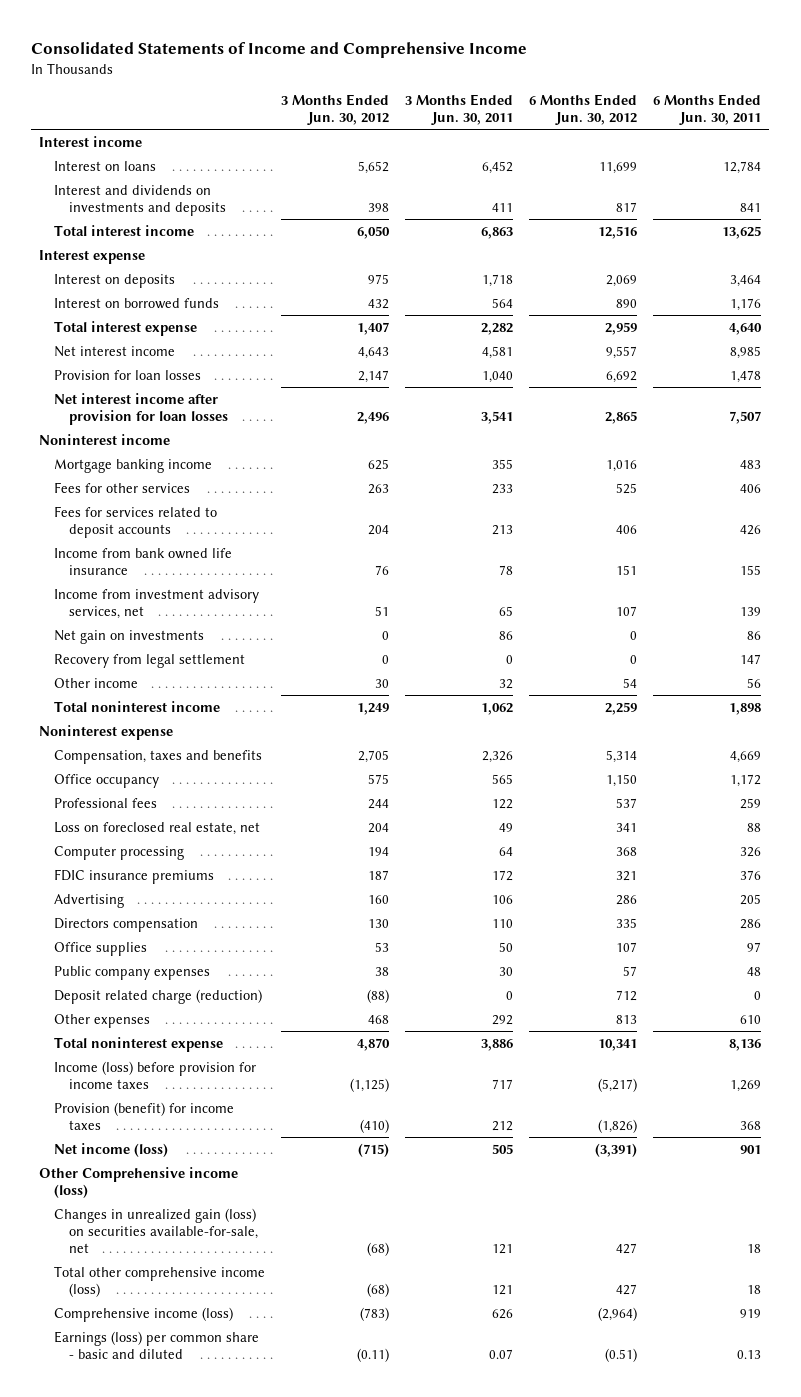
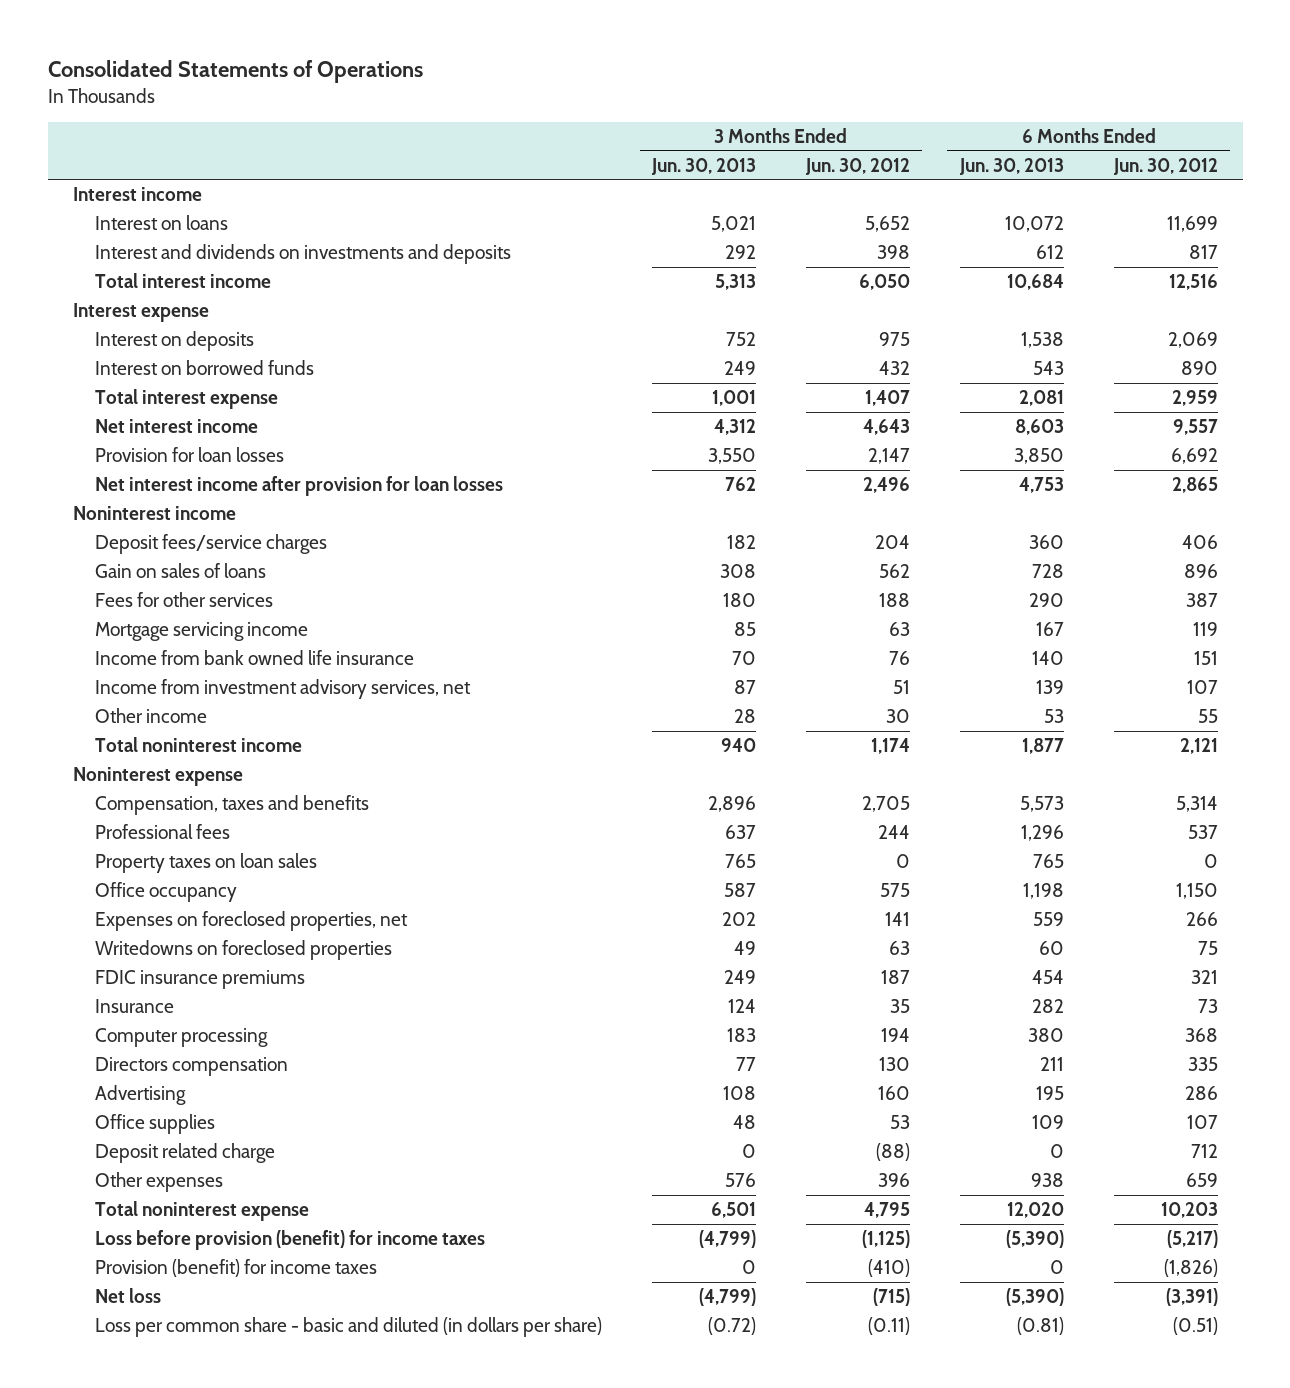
- Consolidated Statements of Income and Comprehensive Income
+ Consolidated Statements of Operations
- | 3 Months Ended Jun. 30, 2012 | 3 Months Ended Jun. 30, 2011 | 6 Months Ended Jun. 30, 2012 | 6 Months Ended Jun. 30, 2011
+ | 3 Months Ended Jun. 30, 2013 | 3 Months Ended Jun. 30, 2012 | 6 Months Ended Jun. 30, 2013 | 6 Months Ended Jun. 30, 2012
- Mortgage banking income | 625 | 355 | 1,016 | 483
- Fees for other services | 263 | 233 | 525 | 406
- Fees for services related to deposit accounts | 204 | 213 | 406 | 426
+ Deposit fees/service charges | 182 | 204 | 360 | 406
+ Gain on sales of loans | 308 | 562 | 728 | 896
+ Fees for other services | 180 | 188 | 290 | 387
+ Mortgage servicing income | 85 | 63 | 167 | 119
- Net gain on investments | 0 | 86 | 0 | 86
- Recovery from legal settlement | 0 | 0 | 0 | 147
- Other income | 30 | 32 | 54 | 56
- Total noninterest income | 1,249 | 1,062 | 2,259 | 1,898
+ Other income | 28 | 30 | 53 | 55
+ Total noninterest income | 940 | 1,174 | 1,877 | 2,121
- Loss on foreclosed real estate, net | 204 | 49 | 341 | 88
+ Property taxes on loan sales | 765 | 0 | 765 | 0
moved down: Office occupancy | 587 | 575 | 1,198 | 1,150
+ Expenses on foreclosed properties, net | 202 | 141 | 559 | 266
+ Writedowns on foreclosed properties | 49 | 63 | 60 | 75
+ Insurance | 124 | 35 | 282 | 73
moved down: Computer processing | 183 | 194 | 380 | 368
moved down: Advertising | 108 | 160 | 195 | 286
- Public company expenses | 38 | 30 | 57 | 48
- Deposit related charge (reduction) | (88) | 0 | 712 | 0
- Other expenses | 468 | 292 | 813 | 610
- Total noninterest expense | 4,870 | 3,886 | 10,341 | 8,136
- Income (loss) before provision for income taxes | (1,125) | 717 | (5,217) | 1,269
+ Deposit related charge | 0 | (88) | 0 | 712
+ Other expenses | 576 | 396 | 938 | 659
+ Total noninterest expense | 6,501 | 4,795 | 12,020 | 10,203
+ Loss before provision (benefit) for income taxes | (4,799) | (1,125) | (5,390) | (5,217)
- Net income (loss) | (715) | 505 | (3,391) | 901
- Other Comprehensive income (loss)
- Changes in unrealized gain (loss) on securities available-for-sale, net | (68) | 121 | 427 | 18
- Total other comprehensive income (loss) | (68) | 121 | 427 | 18
- Comprehensive income (loss) | (783) | 626 | (2,964) | 919
- Earnings (loss) per common share - basic and diluted | (0.11) | 0.07 | (0.51) | 0.13
+ Net loss | (4,799) | (715) | (5,390) | (3,391)
+ Loss per common share - basic and diluted (in dollars per share) | (0.72) | (0.11) | (0.81) | (0.51)

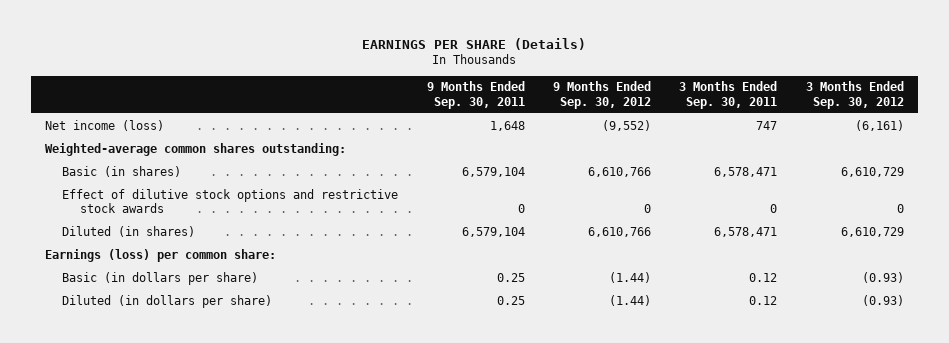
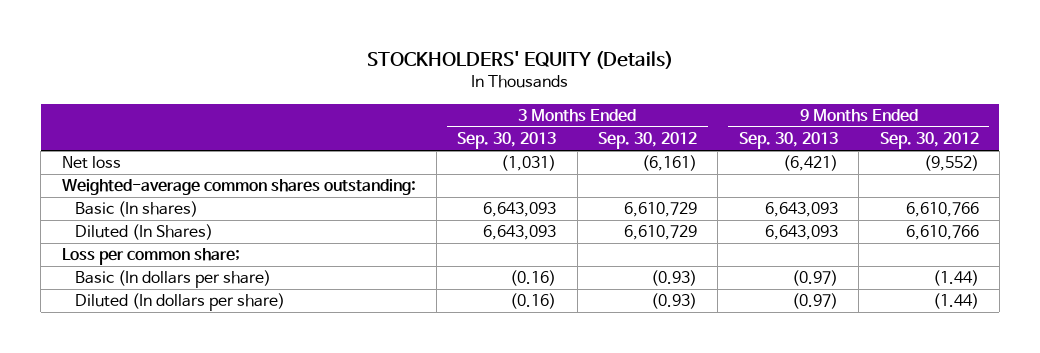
- EARNINGS PER SHARE (Details)
+ STOCKHOLDERS' EQUITY (Details)
- | 9 Months Ended Sep. 30, 2011 | 9 Months Ended Sep. 30, 2012 | 3 Months Ended Sep. 30, 2011 | 3 Months Ended Sep. 30, 2012
+ | 3 Months Ended Sep. 30, 2013 | 3 Months Ended Sep. 30, 2012 | 9 Months Ended Sep. 30, 2013 | 9 Months Ended Sep. 30, 2012
- Net income (loss) | 1,648 | (9,552) | 747 | (6,161)
+ Net loss | (1,031) | (6,161) | (6,421) | (9,552)
- Basic (in shares) | 6,579,104 | 6,610,766 | 6,578,471 | 6,610,729
- Effect of dilutive stock options and restrictive stock awards | 0 | 0 | 0 | 0
- Diluted (in shares) | 6,579,104 | 6,610,766 | 6,578,471 | 6,610,729
- Earnings (loss) per common share:
- Basic (in dollars per share) | 0.25 | (1.44) | 0.12 | (0.93)
- Diluted (in dollars per share) | 0.25 | (1.44) | 0.12 | (0.93)
+ Basic (In shares) | 6,643,093 | 6,610,729 | 6,643,093 | 6,610,766
+ Diluted (In Shares) | 6,643,093 | 6,610,729 | 6,643,093 | 6,610,766
+ Loss per common share;
+ Basic (In dollars per share) | (0.16) | (0.93) | (0.97) | (1.44)
+ Diluted (In dollars per share) | (0.16) | (0.93) | (0.97) | (1.44)

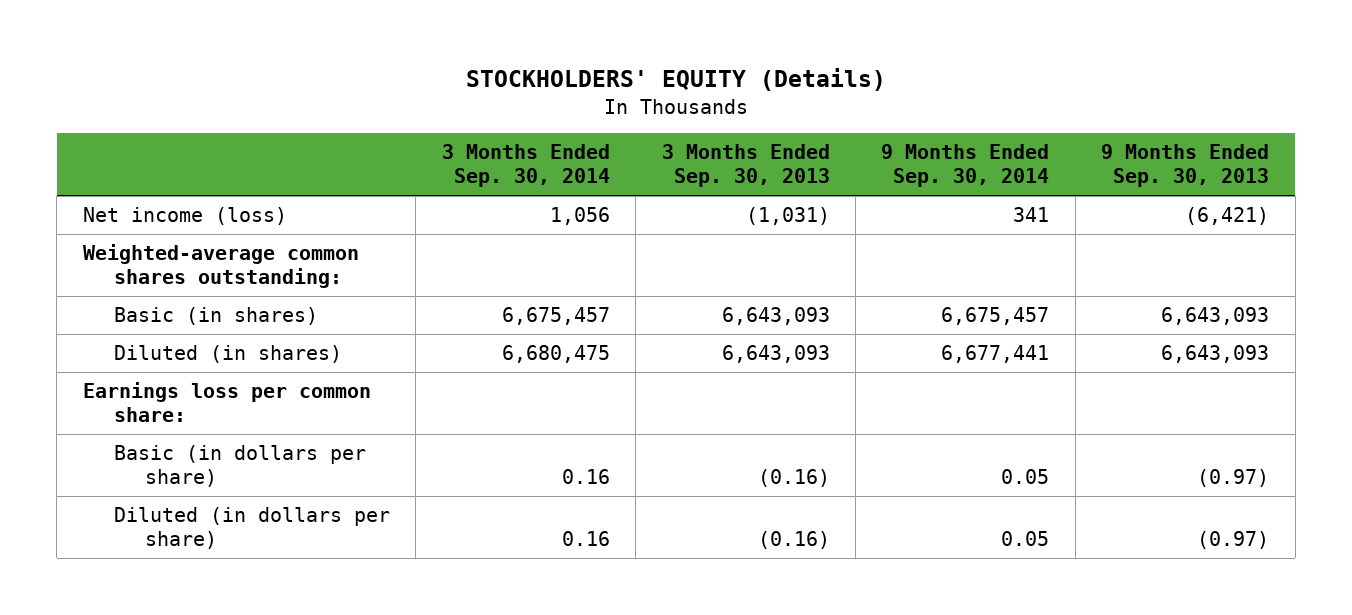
- | 3 Months Ended Sep. 30, 2013 | 3 Months Ended Sep. 30, 2012 | 9 Months Ended Sep. 30, 2013 | 9 Months Ended Sep. 30, 2012
+ | 3 Months Ended Sep. 30, 2014 | 3 Months Ended Sep. 30, 2013 | 9 Months Ended Sep. 30, 2014 | 9 Months Ended Sep. 30, 2013
- Net loss | (1,031) | (6,161) | (6,421) | (9,552)
+ Net income (loss) | 1,056 | (1,031) | 341 | (6,421)
- Basic (In shares) | 6,643,093 | 6,610,729 | 6,643,093 | 6,610,766
- Diluted (In Shares) | 6,643,093 | 6,610,729 | 6,643,093 | 6,610,766
- Loss per common share;
- Basic (In dollars per share) | (0.16) | (0.93) | (0.97) | (1.44)
- Diluted (In dollars per share) | (0.16) | (0.93) | (0.97) | (1.44)
+ Basic (in shares) | 6,675,457 | 6,643,093 | 6,675,457 | 6,643,093
+ Diluted (in shares) | 6,680,475 | 6,643,093 | 6,677,441 | 6,643,093
+ Earnings loss per common share:
+ Basic (in dollars per share) | 0.16 | (0.16) | 0.05 | (0.97)
+ Diluted (in dollars per share) | 0.16 | (0.16) | 0.05 | (0.97)

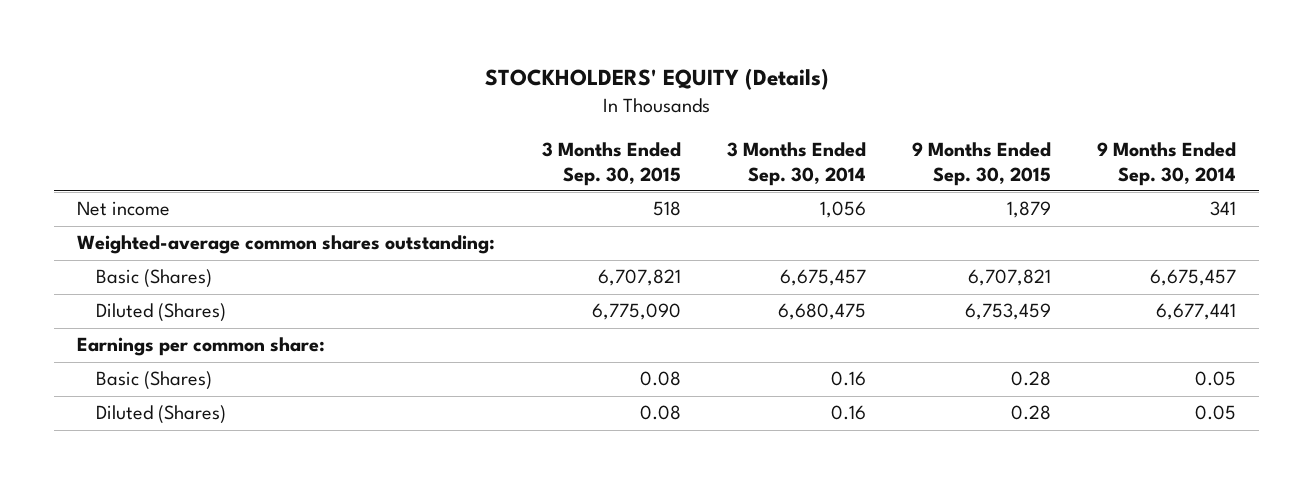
- | 3 Months Ended Sep. 30, 2014 | 3 Months Ended Sep. 30, 2013 | 9 Months Ended Sep. 30, 2014 | 9 Months Ended Sep. 30, 2013
+ | 3 Months Ended Sep. 30, 2015 | 3 Months Ended Sep. 30, 2014 | 9 Months Ended Sep. 30, 2015 | 9 Months Ended Sep. 30, 2014
- Net income (loss) | 1,056 | (1,031) | 341 | (6,421)
+ Net income | 518 | 1,056 | 1,879 | 341
- Basic (in shares) | 6,675,457 | 6,643,093 | 6,675,457 | 6,643,093
- Diluted (in shares) | 6,680,475 | 6,643,093 | 6,677,441 | 6,643,093
- Earnings loss per common share:
- Basic (in dollars per share) | 0.16 | (0.16) | 0.05 | (0.97)
- Diluted (in dollars per share) | 0.16 | (0.16) | 0.05 | (0.97)
+ Basic (Shares) | 6,707,821 | 6,675,457 | 6,707,821 | 6,675,457
+ Diluted (Shares) | 6,775,090 | 6,680,475 | 6,753,459 | 6,677,441
+ Earnings per common share:
+ Basic (Shares) | 0.08 | 0.16 | 0.28 | 0.05
+ Diluted (Shares) | 0.08 | 0.16 | 0.28 | 0.05

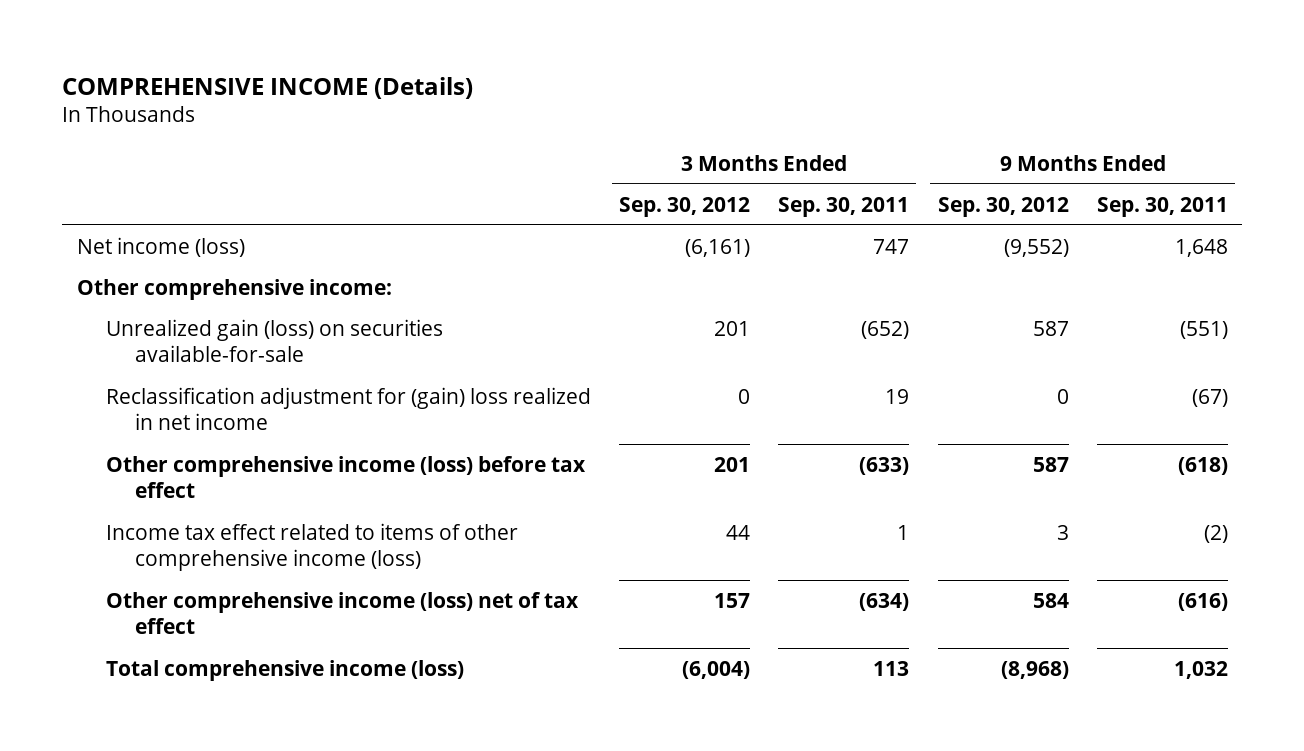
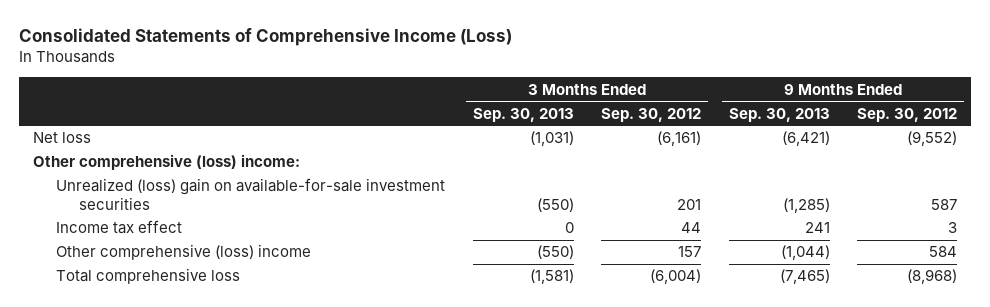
- COMPREHENSIVE INCOME (Details)
+ Consolidated Statements of Comprehensive Income (Loss)
- | 3 Months Ended Sep. 30, 2012 | 3 Months Ended Sep. 30, 2011 | 9 Months Ended Sep. 30, 2012 | 9 Months Ended Sep. 30, 2011
+ | 3 Months Ended Sep. 30, 2013 | 3 Months Ended Sep. 30, 2012 | 9 Months Ended Sep. 30, 2013 | 9 Months Ended Sep. 30, 2012
- Net income (loss) | (6,161) | 747 | (9,552) | 1,648
- Other comprehensive income:
- Unrealized gain (loss) on securities available-for-sale | 201 | (652) | 587 | (551)
- Reclassification adjustment for (gain) loss realized in net income | 0 | 19 | 0 | (67)
- Other comprehensive income (loss) before tax effect | 201 | (633) | 587 | (618)
- Income tax effect related to items of other comprehensive income (loss) | 44 | 1 | 3 | (2)
- Other comprehensive income (loss) net of tax effect | 157 | (634) | 584 | (616)
- Total comprehensive income (loss) | (6,004) | 113 | (8,968) | 1,032
+ Net loss | (1,031) | (6,161) | (6,421) | (9,552)
+ Other comprehensive (loss) income:
+ Unrealized (loss) gain on available-for-sale investment securities | (550) | 201 | (1,285) | 587
+ Income tax effect | 0 | 44 | 241 | 3
+ Other comprehensive (loss) income | (550) | 157 | (1,044) | 584
+ Total comprehensive loss | (1,581) | (6,004) | (7,465) | (8,968)

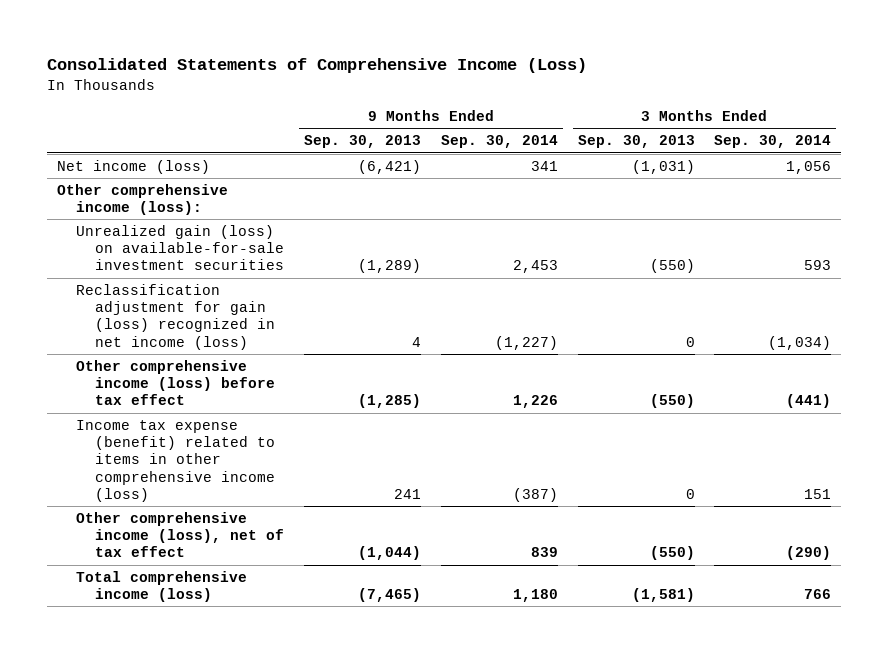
- | 3 Months Ended Sep. 30, 2013 | 3 Months Ended Sep. 30, 2012 | 9 Months Ended Sep. 30, 2013 | 9 Months Ended Sep. 30, 2012
+ | 9 Months Ended Sep. 30, 2013 | 9 Months Ended Sep. 30, 2014 | 3 Months Ended Sep. 30, 2013 | 3 Months Ended Sep. 30, 2014
- Net loss | (1,031) | (6,161) | (6,421) | (9,552)
- Other comprehensive (loss) income:
- Unrealized (loss) gain on available-for-sale investment securities | (550) | 201 | (1,285) | 587
- Income tax effect | 0 | 44 | 241 | 3
- Other comprehensive (loss) income | (550) | 157 | (1,044) | 584
- Total comprehensive loss | (1,581) | (6,004) | (7,465) | (8,968)
+ Net income (loss) | (6,421) | 341 | (1,031) | 1,056
+ Other comprehensive income (loss):
+ Unrealized gain (loss) on available-for-sale investment securities | (1,289) | 2,453 | (550) | 593
+ Reclassification adjustment for gain (loss) recognized in net income (loss) | 4 | (1,227) | 0 | (1,034)
+ Other comprehensive income (loss) before tax effect | (1,285) | 1,226 | (550) | (441)
+ Income tax expense (benefit) related to items in other comprehensive income (loss) | 241 | (387) | 0 | 151
+ Other comprehensive income (loss), net of tax effect | (1,044) | 839 | (550) | (290)
+ Total comprehensive income (loss) | (7,465) | 1,180 | (1,581) | 766

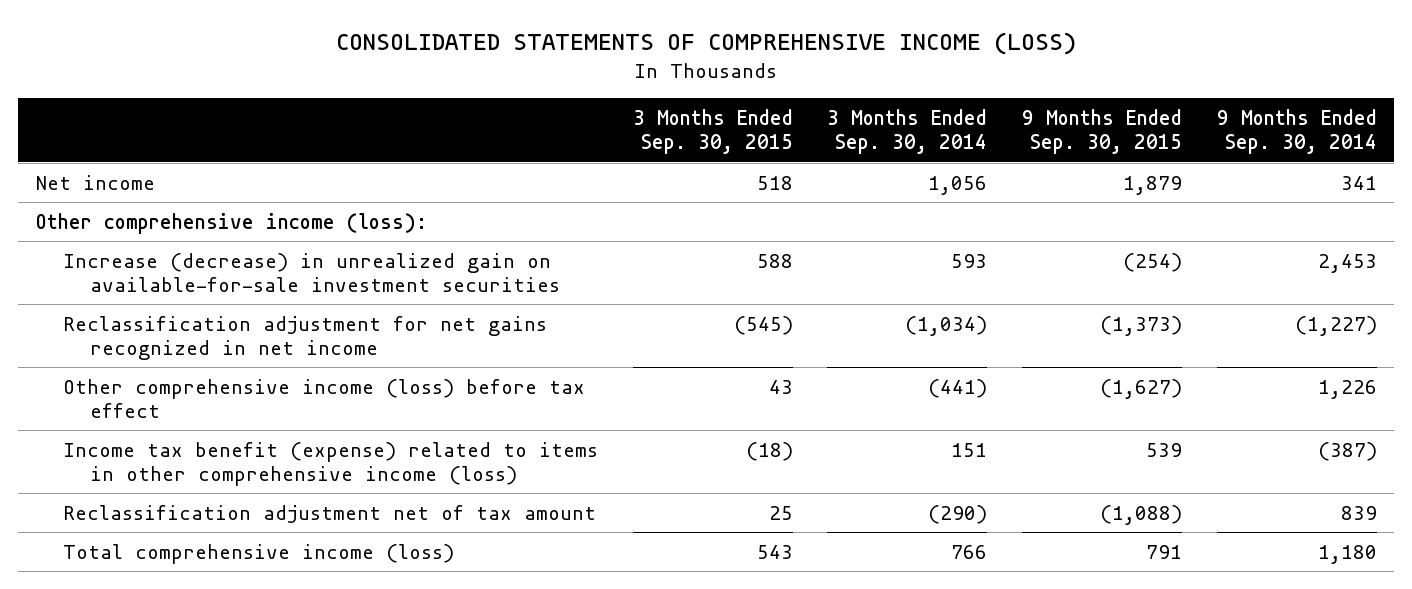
- Consolidated Statements of Comprehensive Income (Loss)
+ CONSOLIDATED STATEMENTS OF COMPREHENSIVE INCOME (LOSS)
- | 9 Months Ended Sep. 30, 2013 | 9 Months Ended Sep. 30, 2014 | 3 Months Ended Sep. 30, 2013 | 3 Months Ended Sep. 30, 2014
+ | 3 Months Ended Sep. 30, 2015 | 3 Months Ended Sep. 30, 2014 | 9 Months Ended Sep. 30, 2015 | 9 Months Ended Sep. 30, 2014
- Net income (loss) | (6,421) | 341 | (1,031) | 1,056
+ Net income | 518 | 1,056 | 1,879 | 341
- Unrealized gain (loss) on available-for-sale investment securities | (1,289) | 2,453 | (550) | 593
- Reclassification adjustment for gain (loss) recognized in net income (loss) | 4 | (1,227) | 0 | (1,034)
+ Increase (decrease) in unrealized gain on available-for-sale investment securities | 588 | 593 | (254) | 2,453
+ Reclassification adjustment for net gains recognized in net income | (545) | (1,034) | (1,373) | (1,227)
- Income tax expense (benefit) related to items in other comprehensive income (loss) | 241 | (387) | 0 | 151
- Other comprehensive income (loss), net of tax effect | (1,044) | 839 | (550) | (290)
+ Income tax benefit (expense) related to items in other comprehensive income (loss) | (18) | 151 | 539 | (387)
+ Reclassification adjustment net of tax amount | 25 | (290) | (1,088) | 839

